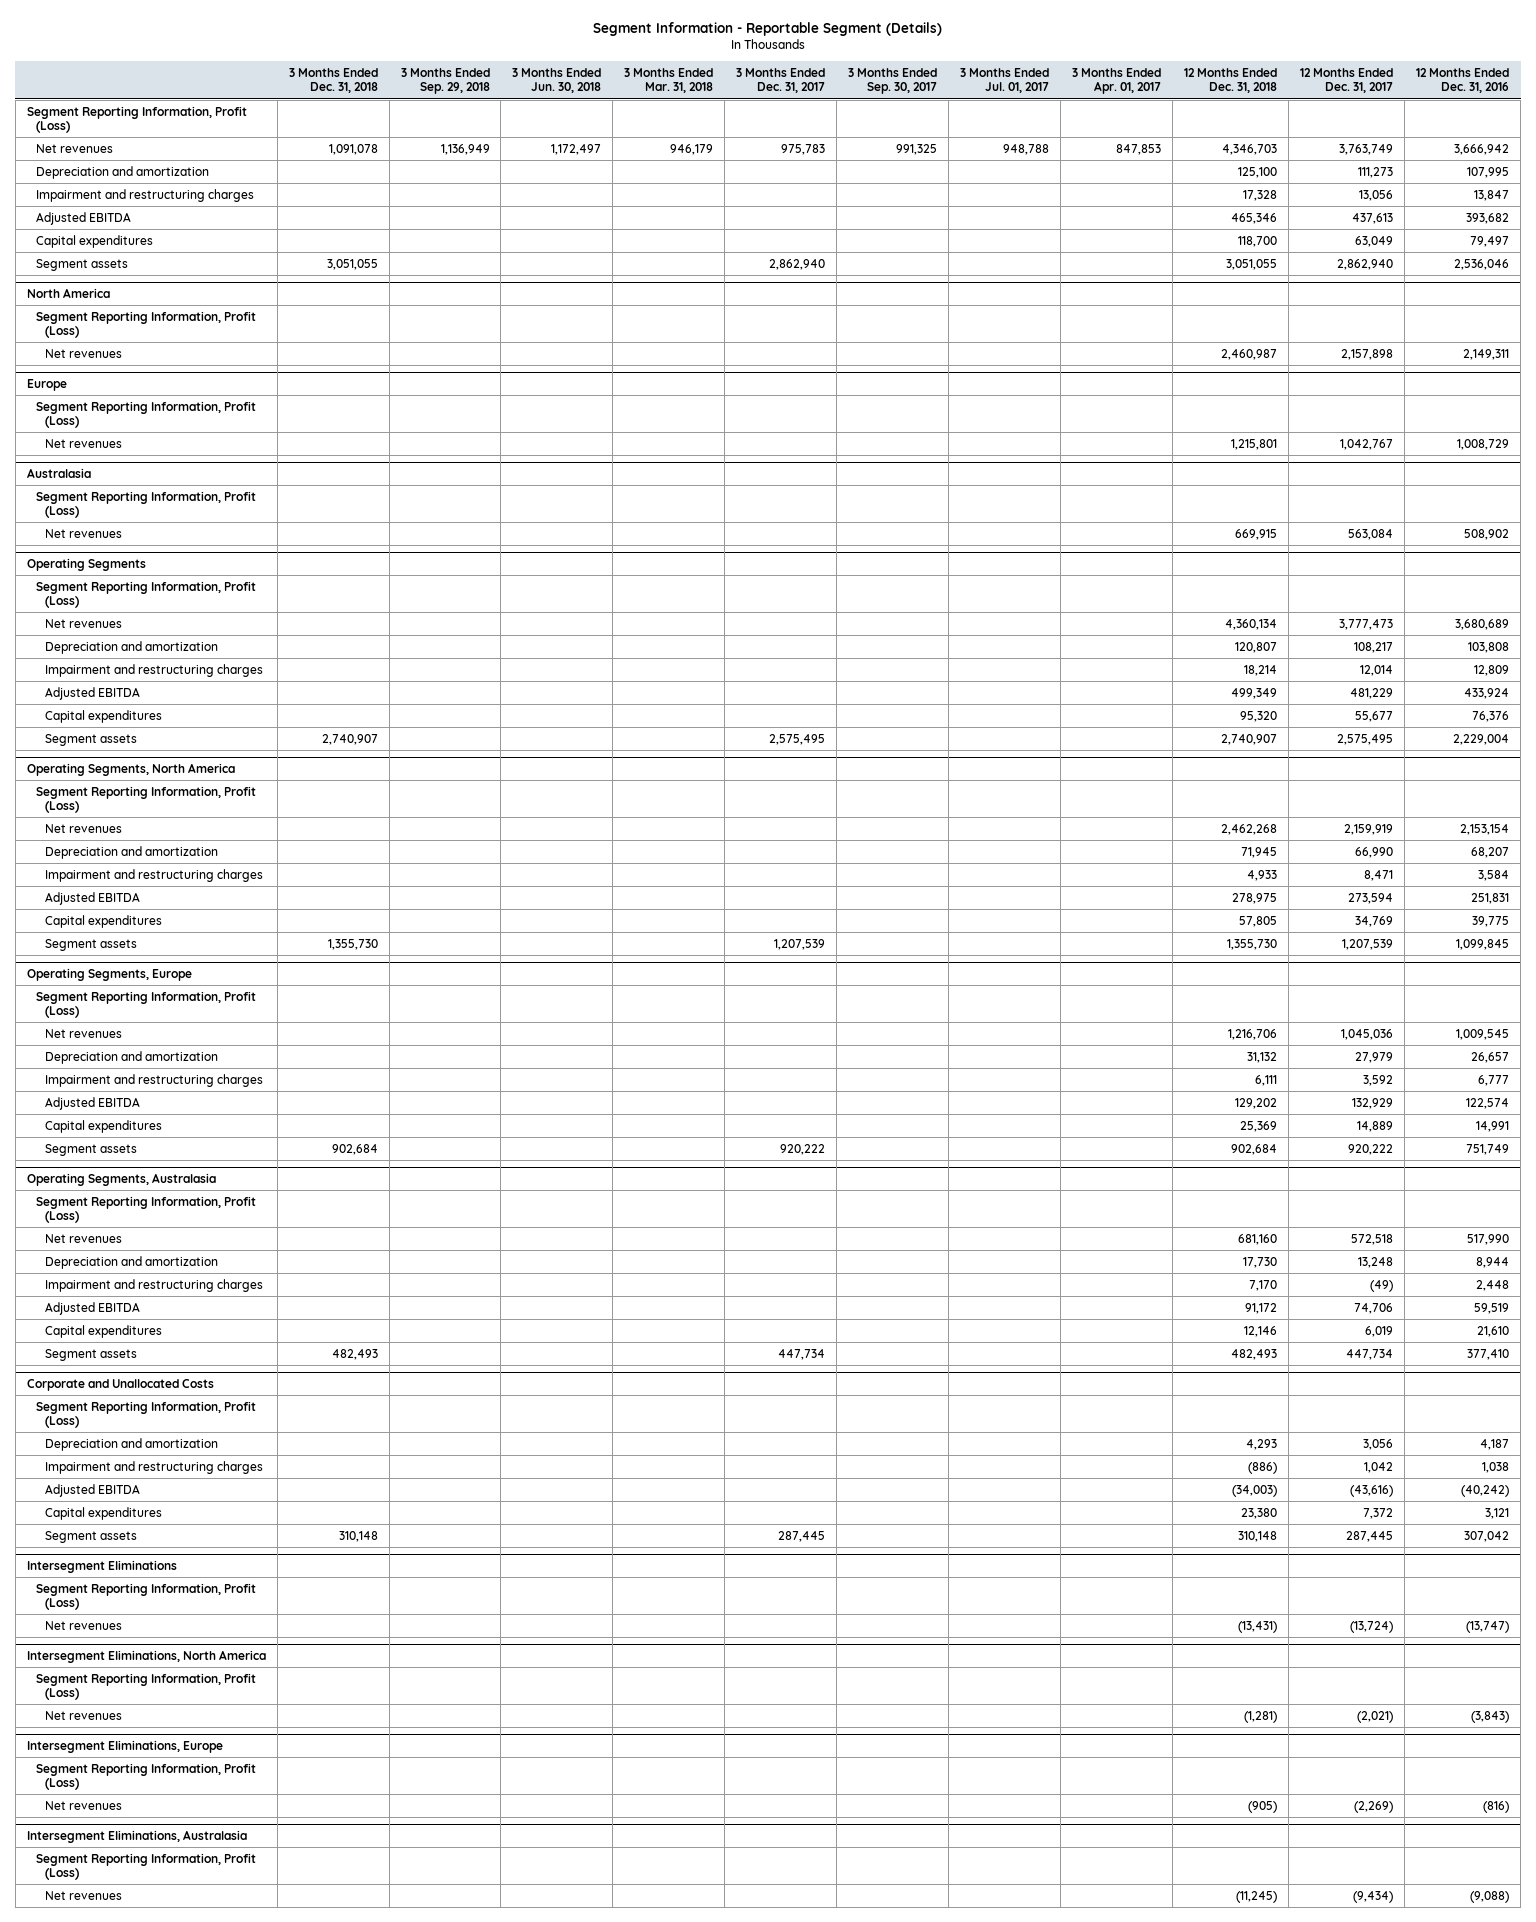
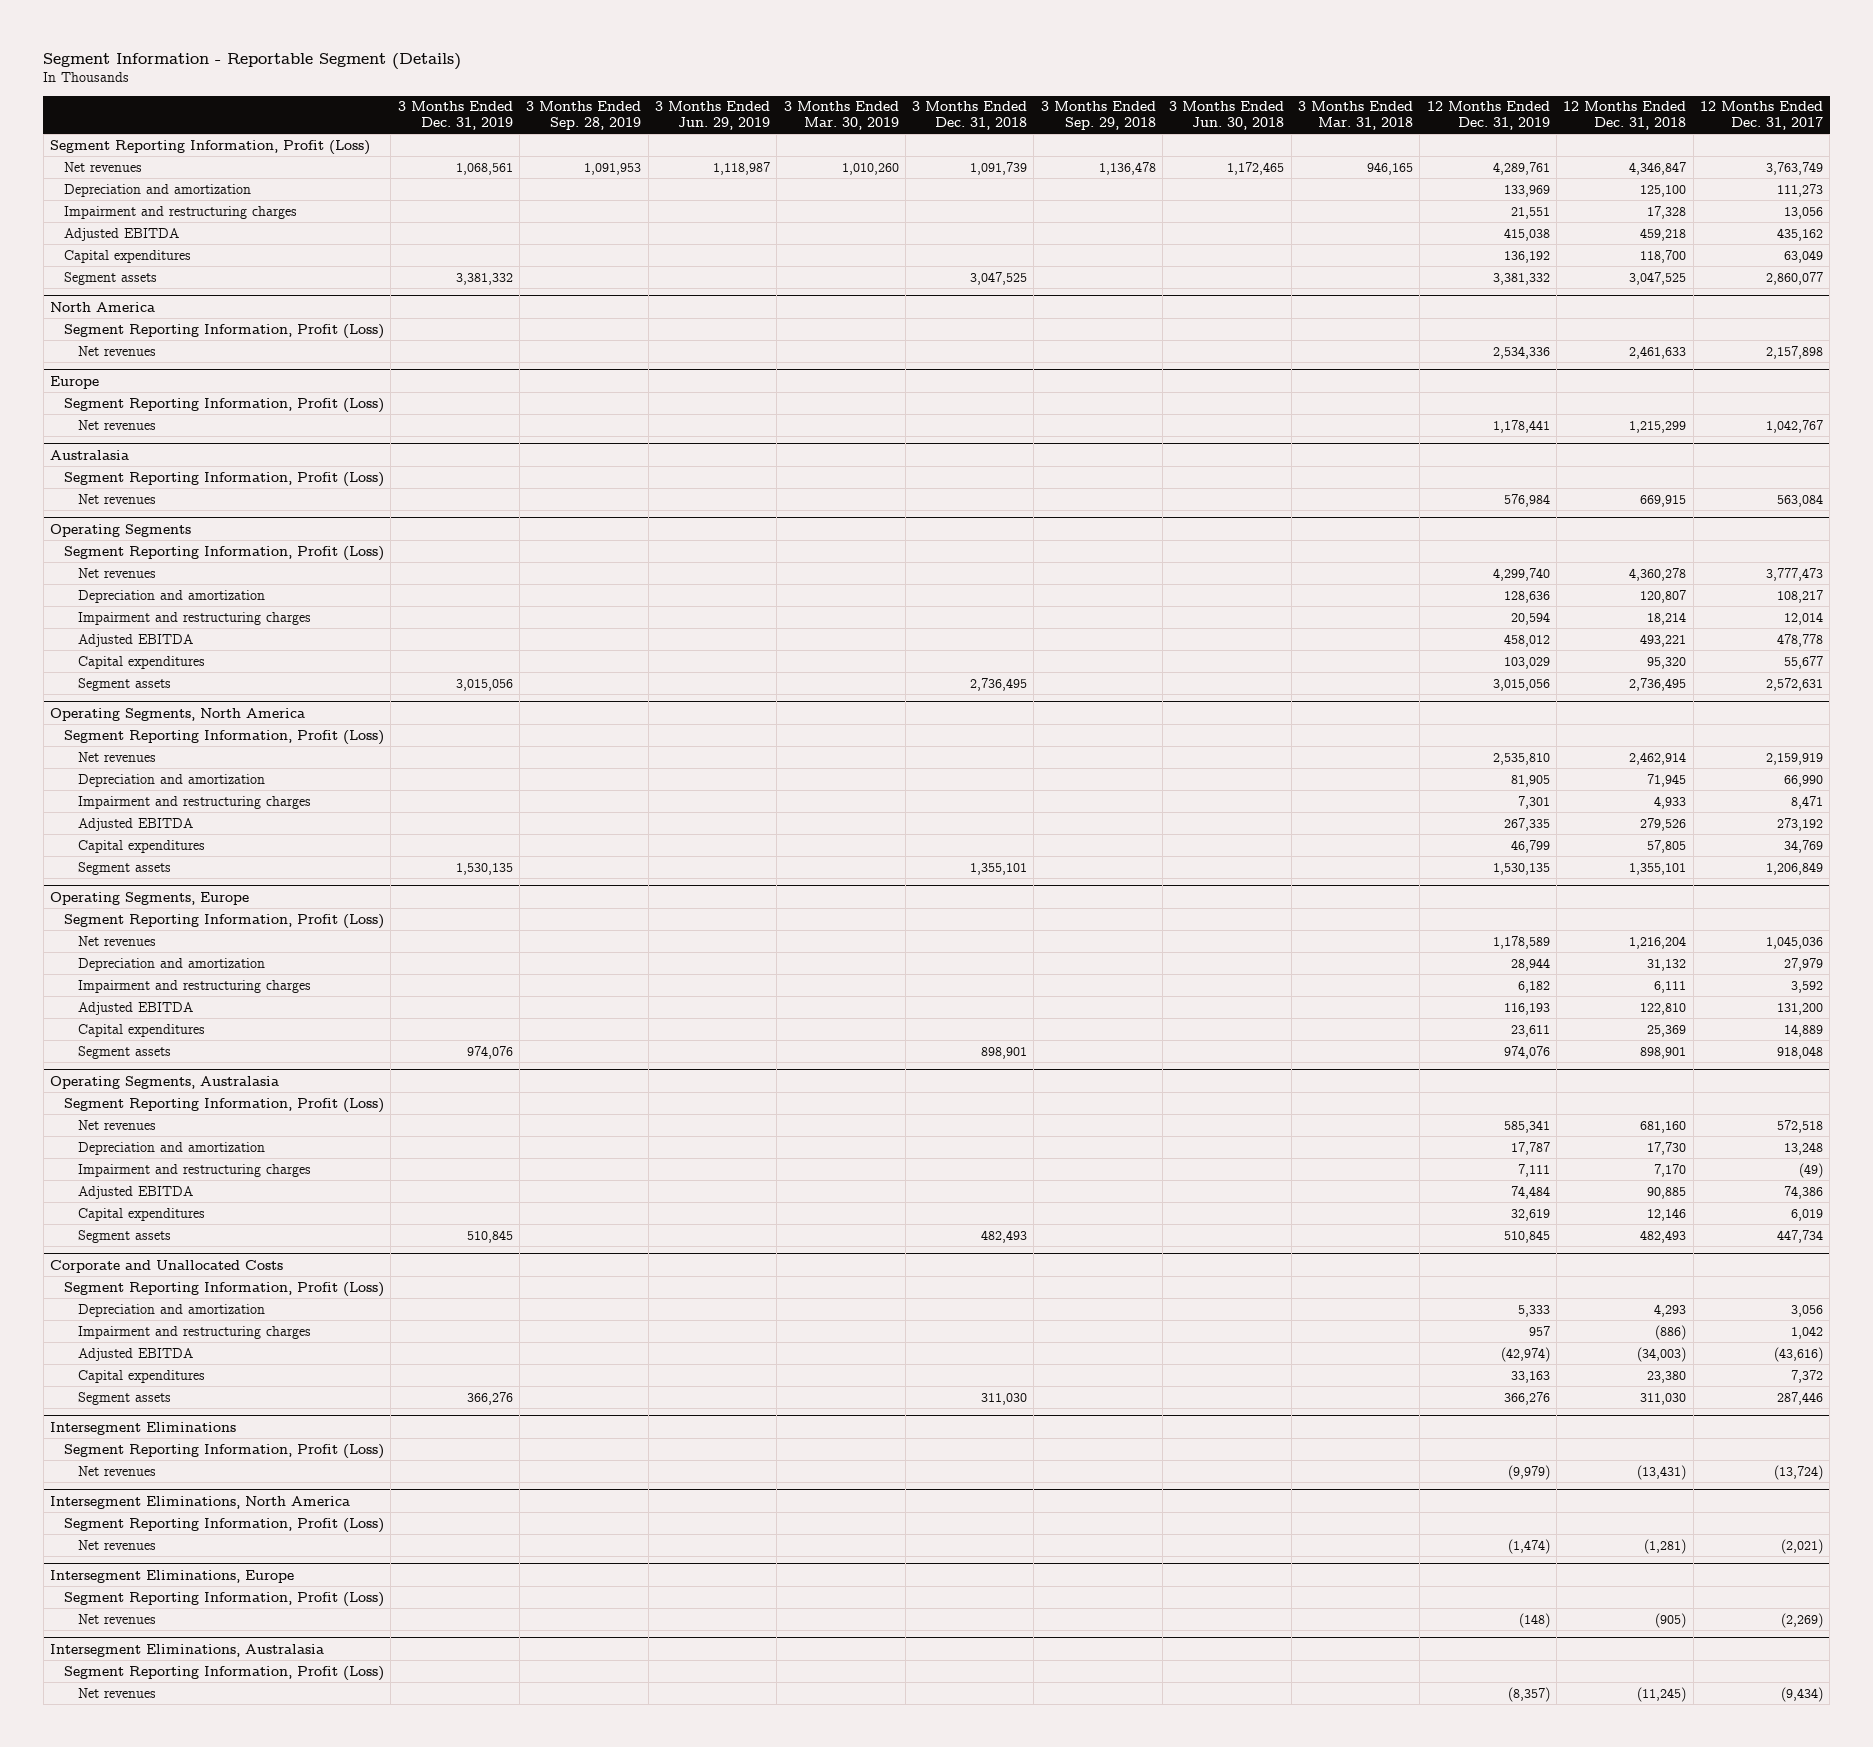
- | 3 Months Ended Dec. 31, 2018 | 3 Months Ended Sep. 29, 2018 | 3 Months Ended Jun. 30, 2018 | 3 Months Ended Mar. 31, 2018 | 3 Months Ended Dec. 31, 2017 | 3 Months Ended Sep. 30, 2017 | 3 Months Ended Jul. 01, 2017 | 3 Months Ended Apr. 01, 2017 | 12 Months Ended Dec. 31, 2018 | 12 Months Ended Dec. 31, 2017 | 12 Months Ended Dec. 31, 2016
+ | 3 Months Ended Dec. 31, 2019 | 3 Months Ended Sep. 28, 2019 | 3 Months Ended Jun. 29, 2019 | 3 Months Ended Mar. 30, 2019 | 3 Months Ended Dec. 31, 2018 | 3 Months Ended Sep. 29, 2018 | 3 Months Ended Jun. 30, 2018 | 3 Months Ended Mar. 31, 2018 | 12 Months Ended Dec. 31, 2019 | 12 Months Ended Dec. 31, 2018 | 12 Months Ended Dec. 31, 2017
- Net revenues | 1,091,078 | 1,136,949 | 1,172,497 | 946,179 | 975,783 | 991,325 | 948,788 | 847,853 | 4,346,703 | 3,763,749 | 3,666,942
+ Net revenues | 1,068,561 | 1,091,953 | 1,118,987 | 1,010,260 | 1,091,739 | 1,136,478 | 1,172,465 | 946,165 | 4,289,761 | 4,346,847 | 3,763,749
- Adjusted EBITDA | | | | | | | | | 465,346 | 437,613 | 393,682
+ Adjusted EBITDA | | | | | | | | | 415,038 | 459,218 | 435,162
- Segment assets | 3,051,055 | | | | 2,862,940 | | | | 3,051,055 | 2,862,940 | 2,536,046
+ Segment assets | 3,381,332 | | | | 3,047,525 | | | | 3,381,332 | 3,047,525 | 2,860,077
@ North America
- Net revenues | | | | | | | | | 2,460,987 | 2,157,898 | 2,149,311
+ Net revenues | | | | | | | | | 2,534,336 | 2,461,633 | 2,157,898
@ Europe
- Net revenues | | | | | | | | | 1,215,801 | 1,042,767 | 1,008,729
+ Net revenues | | | | | | | | | 1,178,441 | 1,215,299 | 1,042,767
@ Operating Segments
- Net revenues | | | | | | | | | 4,360,134 | 3,777,473 | 3,680,689
+ Net revenues | | | | | | | | | 4,299,740 | 4,360,278 | 3,777,473
- Adjusted EBITDA | | | | | | | | | 499,349 | 481,229 | 433,924
+ Adjusted EBITDA | | | | | | | | | 458,012 | 493,221 | 478,778
- Segment assets | 2,740,907 | | | | 2,575,495 | | | | 2,740,907 | 2,575,495 | 2,229,004
+ Segment assets | 3,015,056 | | | | 2,736,495 | | | | 3,015,056 | 2,736,495 | 2,572,631
@ Operating Segments, North America
- Net revenues | | | | | | | | | 2,462,268 | 2,159,919 | 2,153,154
+ Net revenues | | | | | | | | | 2,535,810 | 2,462,914 | 2,159,919
- Adjusted EBITDA | | | | | | | | | 278,975 | 273,594 | 251,831
+ Adjusted EBITDA | | | | | | | | | 267,335 | 279,526 | 273,192
- Segment assets | 1,355,730 | | | | 1,207,539 | | | | 1,355,730 | 1,207,539 | 1,099,845
+ Segment assets | 1,530,135 | | | | 1,355,101 | | | | 1,530,135 | 1,355,101 | 1,206,849
@ Operating Segments, Europe
- Net revenues | | | | | | | | | 1,216,706 | 1,045,036 | 1,009,545
+ Net revenues | | | | | | | | | 1,178,589 | 1,216,204 | 1,045,036
- Adjusted EBITDA | | | | | | | | | 129,202 | 132,929 | 122,574
+ Adjusted EBITDA | | | | | | | | | 116,193 | 122,810 | 131,200
- Segment assets | 902,684 | | | | 920,222 | | | | 902,684 | 920,222 | 751,749
+ Segment assets | 974,076 | | | | 898,901 | | | | 974,076 | 898,901 | 918,048
@ Operating Segments, Australasia
- Adjusted EBITDA | | | | | | | | | 91,172 | 74,706 | 59,519
+ Adjusted EBITDA | | | | | | | | | 74,484 | 90,885 | 74,386
@ Corporate and Unallocated Costs
- Segment assets | 310,148 | | | | 287,445 | | | | 310,148 | 287,445 | 307,042
+ Segment assets | 366,276 | | | | 311,030 | | | | 366,276 | 311,030 | 287,446

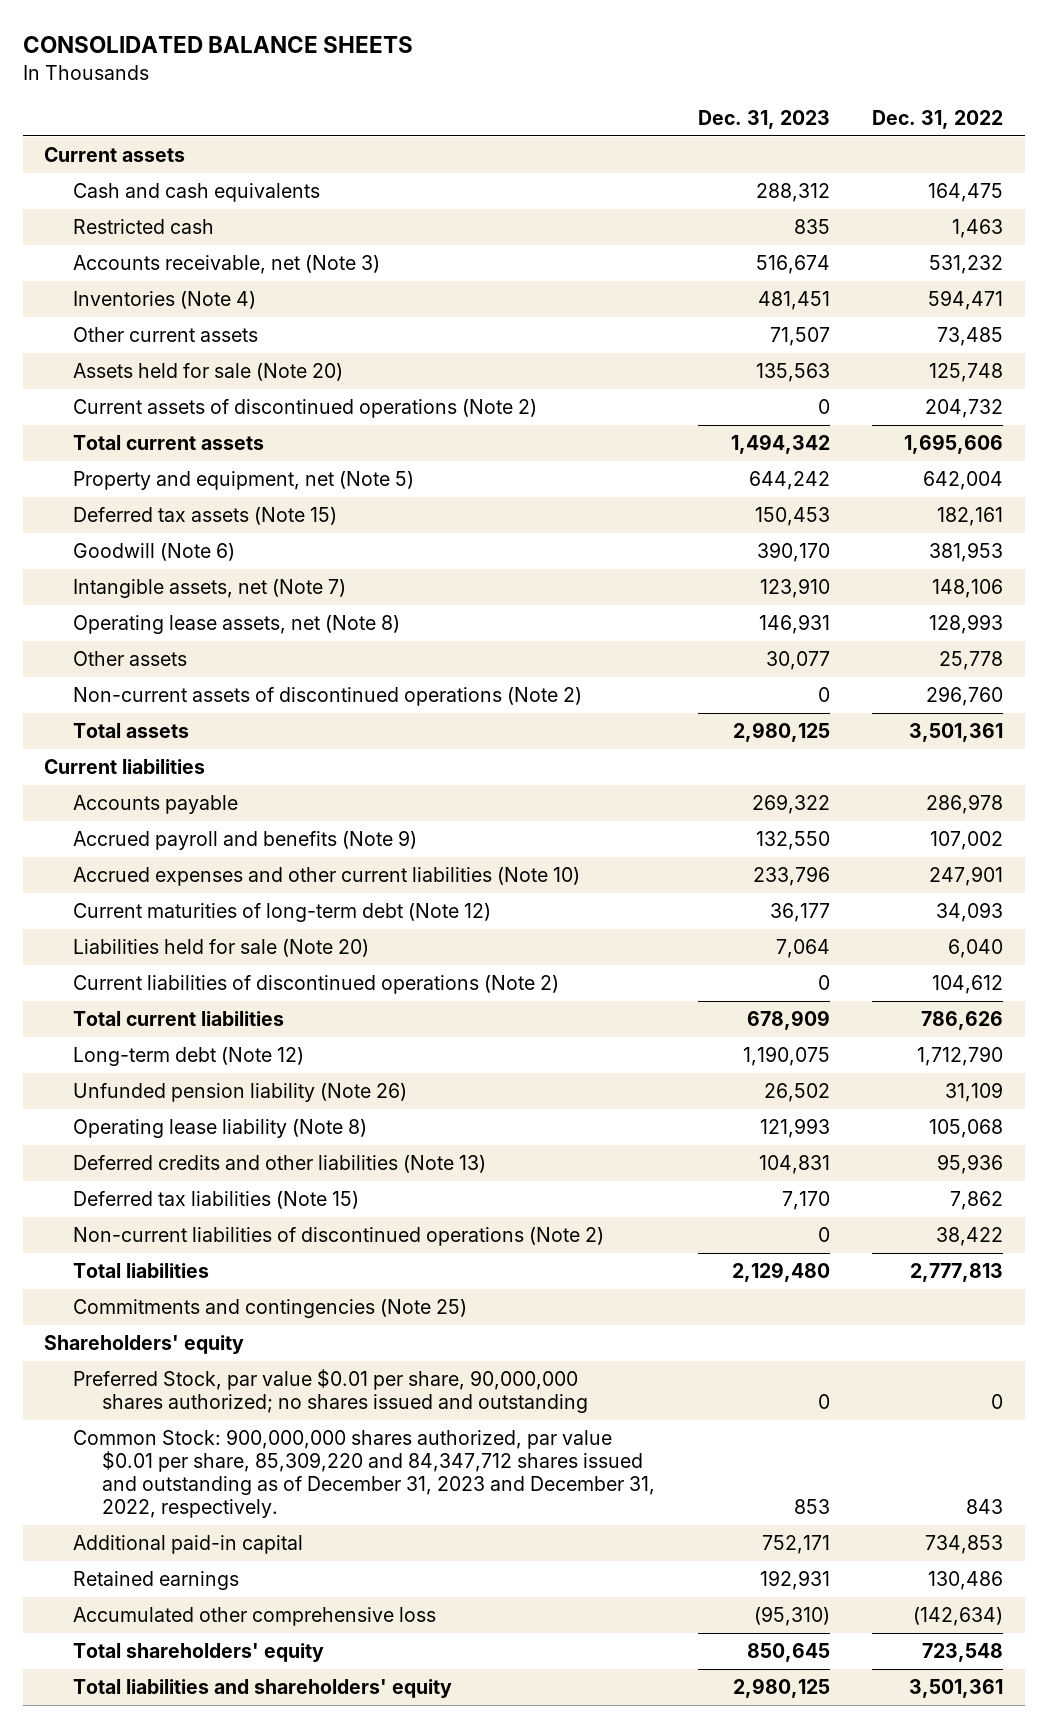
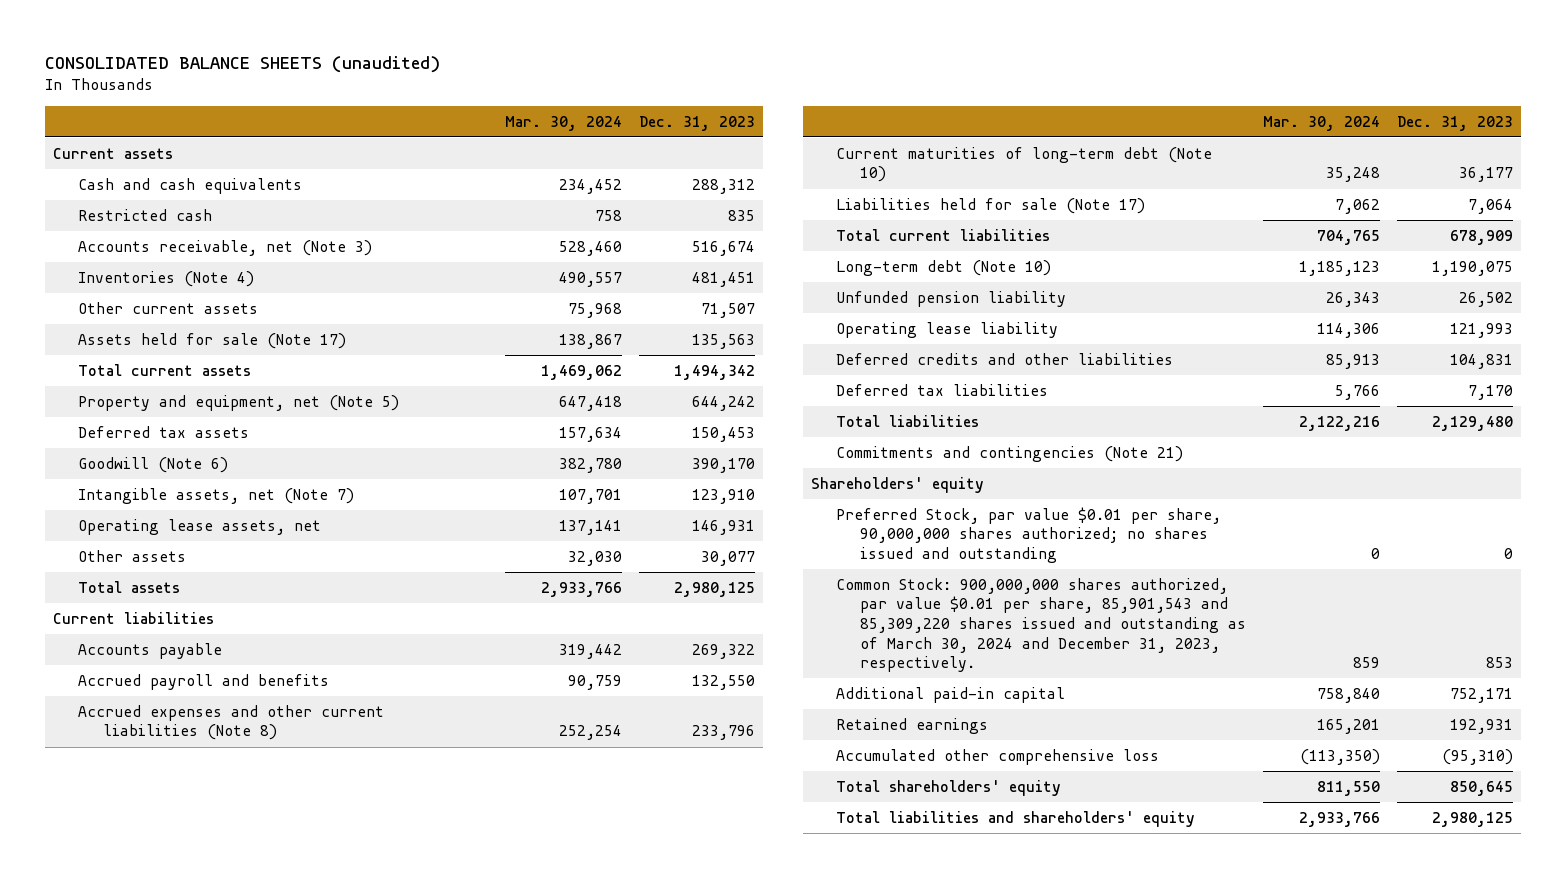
- CONSOLIDATED BALANCE SHEETS
+ CONSOLIDATED BALANCE SHEETS (unaudited)
- | Dec. 31, 2023 | Dec. 31, 2022
+ | Mar. 30, 2024 | Dec. 31, 2023
- Assets held for sale (Note 20) | 135,563 | 125,748
- Current assets of discontinued operations (Note 2) | 0 | 204,732
+ Assets held for sale (Note 17) | 138,867 | 135,563
- Deferred tax assets (Note 15) | 150,453 | 182,161
+ Deferred tax assets | 157,634 | 150,453
- Operating lease assets, net (Note 8) | 146,931 | 128,993
+ Operating lease assets, net | 137,141 | 146,931
- Non-current assets of discontinued operations (Note 2) | 0 | 296,760
- Accrued payroll and benefits (Note 9) | 132,550 | 107,002
- Accrued expenses and other current liabilities (Note 10) | 233,796 | 247,901
- Current maturities of long-term debt (Note 12) | 36,177 | 34,093
- Liabilities held for sale (Note 20) | 7,064 | 6,040
- Current liabilities of discontinued operations (Note 2) | 0 | 104,612
+ Accrued payroll and benefits | 90,759 | 132,550
+ Accrued expenses and other current liabilities (Note 8) | 252,254 | 233,796
+ Current maturities of long-term debt (Note 10) | 35,248 | 36,177
+ Liabilities held for sale (Note 17) | 7,062 | 7,064
- Long-term debt (Note 12) | 1,190,075 | 1,712,790
- Unfunded pension liability (Note 26) | 26,502 | 31,109
- Operating lease liability (Note 8) | 121,993 | 105,068
- Deferred credits and other liabilities (Note 13) | 104,831 | 95,936
- Deferred tax liabilities (Note 15) | 7,170 | 7,862
- Non-current liabilities of discontinued operations (Note 2) | 0 | 38,422
+ Long-term debt (Note 10) | 1,185,123 | 1,190,075
+ Unfunded pension liability | 26,343 | 26,502
+ Operating lease liability | 114,306 | 121,993
+ Deferred credits and other liabilities | 85,913 | 104,831
+ Deferred tax liabilities | 5,766 | 7,170
- Commitments and contingencies (Note 25)
+ Commitments and contingencies (Note 21)
- Common Stock: 900,000,000 shares authorized, par value $0.01 per share, 85,309,220 and 84,347,712 shares issued and outstanding as of December 31, 2023 and December 31, 2022, respectively. | 853 | 843
+ Common Stock: 900,000,000 shares authorized, par value $0.01 per share, 85,901,543 and 85,309,220 shares issued and outstanding as of March 30, 2024 and December 31, 2023, respectively. | 859 | 853

